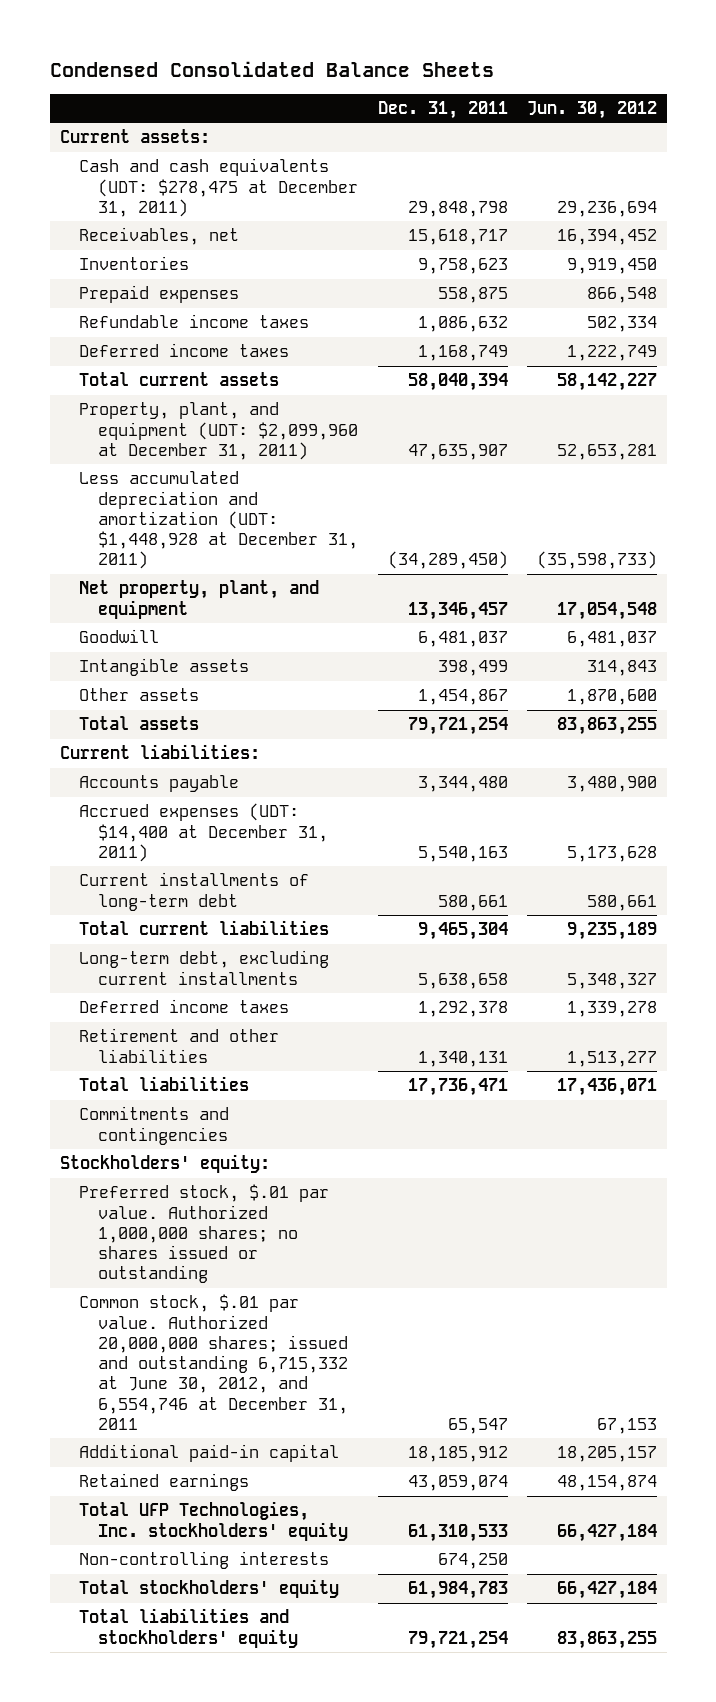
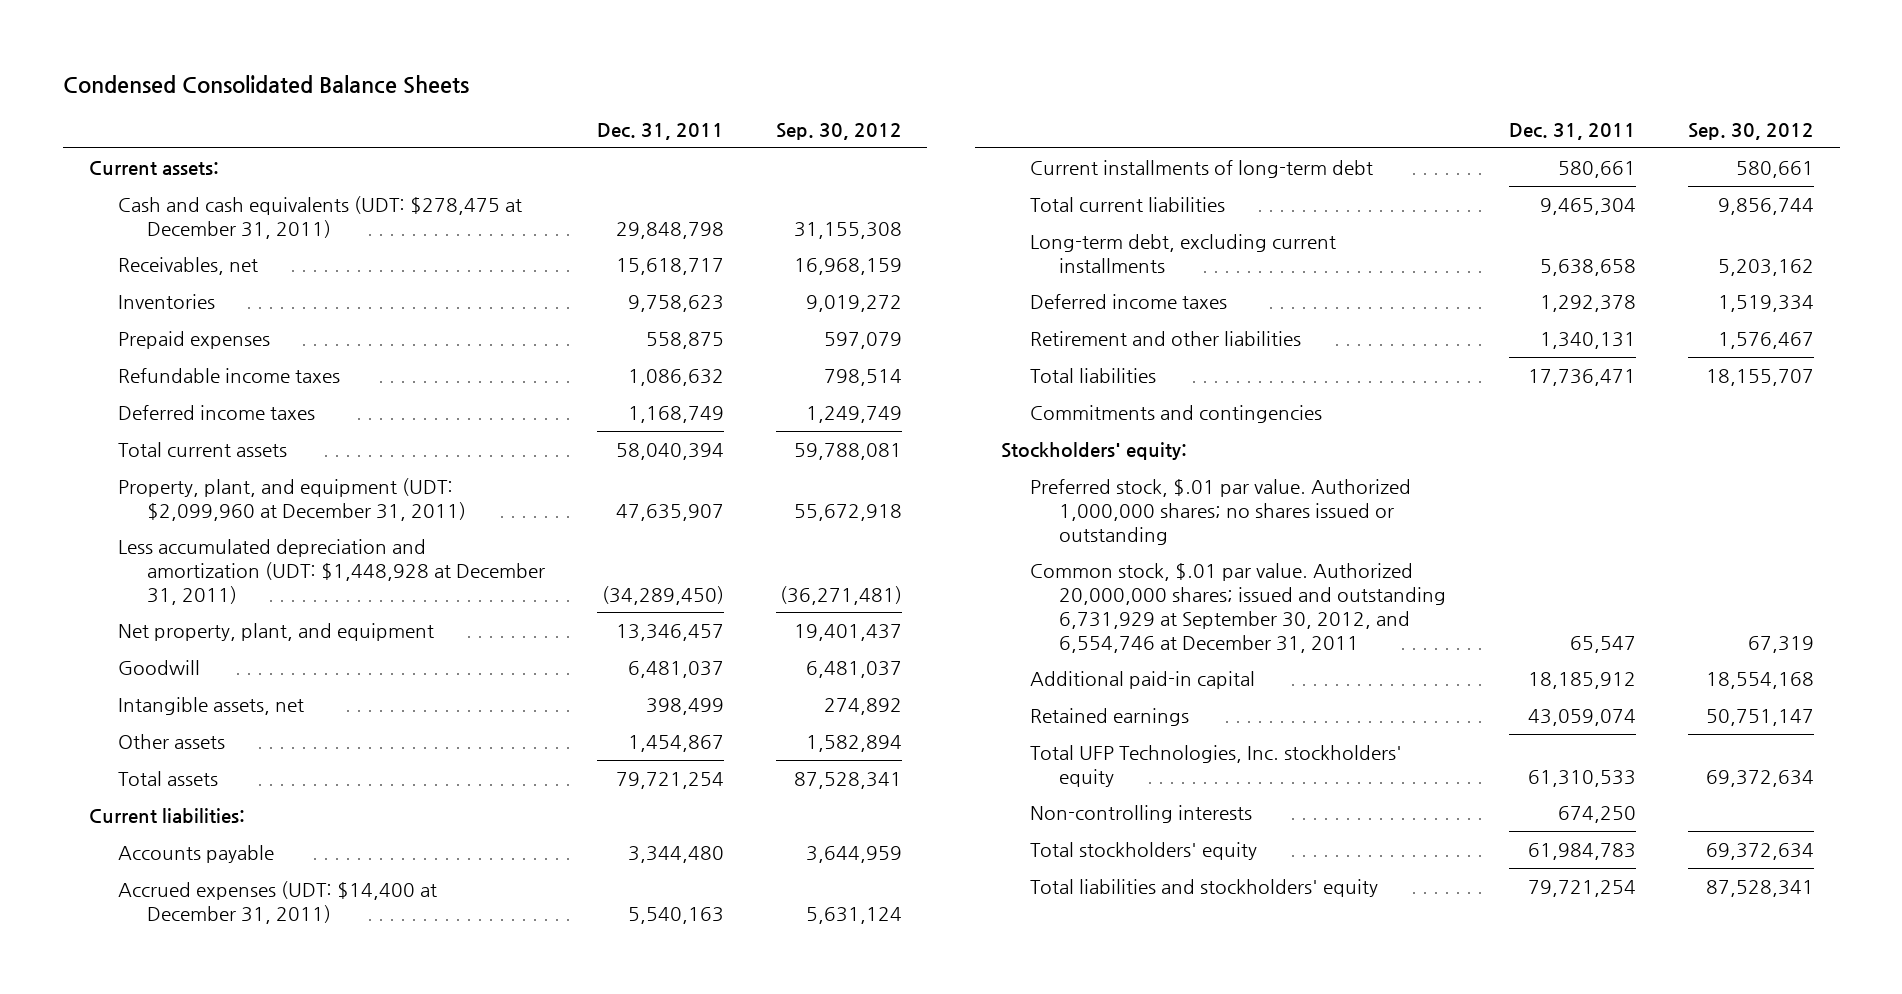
- | Dec. 31, 2011 | Jun. 30, 2012
+ | Dec. 31, 2011 | Sep. 30, 2012
- Intangible assets | 398,499 | 314,843
+ Intangible assets, net | 398,499 | 274,892
- Common stock, $.01 par value. Authorized 20,000,000 shares; issued and outstanding 6,715,332 at June 30, 2012, and 6,554,746 at December 31, 2011 | 65,547 | 67,153
+ Common stock, $.01 par value. Authorized 20,000,000 shares; issued and outstanding 6,731,929 at September 30, 2012, and 6,554,746 at December 31, 2011 | 65,547 | 67,319

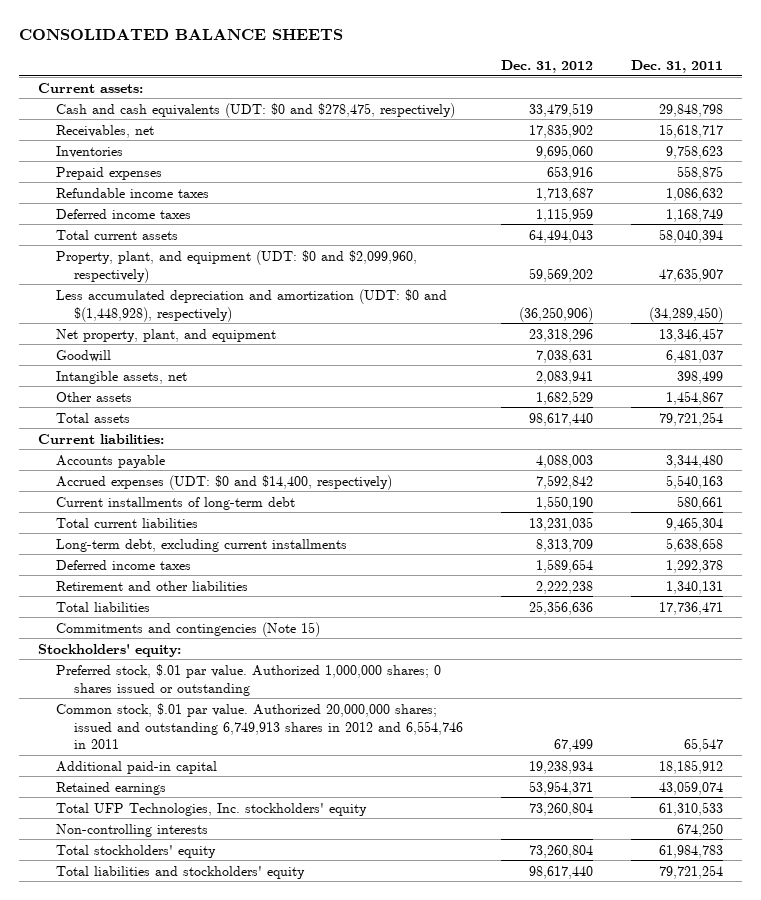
- Condensed Consolidated Balance Sheets
+ CONSOLIDATED BALANCE SHEETS
- | Dec. 31, 2011 | Sep. 30, 2012
+ | Dec. 31, 2012 | Dec. 31, 2011
- Cash and cash equivalents (UDT: $278,475 at December 31, 2011) | 29,848,798 | 31,155,308
+ Cash and cash equivalents (UDT: $0 and $278,475, respectively) | 33,479,519 | 29,848,798
- Property, plant, and equipment (UDT: $2,099,960 at December 31, 2011) | 47,635,907 | 55,672,918
- Less accumulated depreciation and amortization (UDT: $1,448,928 at December 31, 2011) | (34,289,450) | (36,271,481)
+ Property, plant, and equipment (UDT: $0 and $2,099,960, respectively) | 59,569,202 | 47,635,907
+ Less accumulated depreciation and amortization (UDT: $0 and $(1,448,928), respectively) | (36,250,906) | (34,289,450)
- Accrued expenses (UDT: $14,400 at December 31, 2011) | 5,540,163 | 5,631,124
+ Accrued expenses (UDT: $0 and $14,400, respectively) | 7,592,842 | 5,540,163
- Commitments and contingencies
+ Commitments and contingencies (Note 15)
- Preferred stock, $.01 par value. Authorized 1,000,000 shares; no shares issued or outstanding
- Common stock, $.01 par value. Authorized 20,000,000 shares; issued and outstanding 6,731,929 at September 30, 2012, and 6,554,746 at December 31, 2011 | 65,547 | 67,319
+ Preferred stock, $.01 par value. Authorized 1,000,000 shares; 0 shares issued or outstanding
+ Common stock, $.01 par value. Authorized 20,000,000 shares; issued and outstanding 6,749,913 shares in 2012 and 6,554,746 in 2011 | 67,499 | 65,547

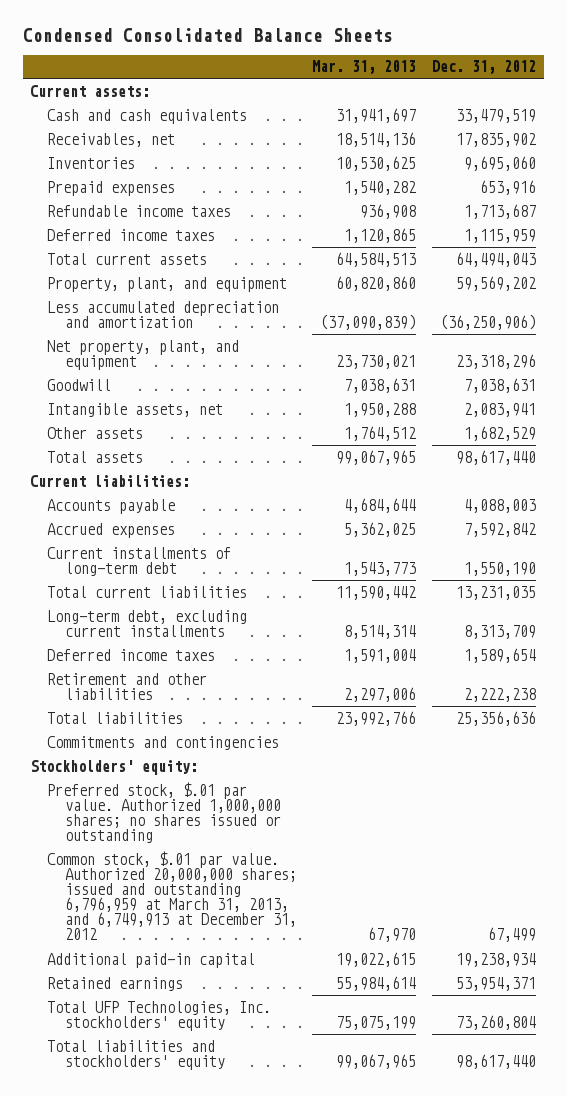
- CONSOLIDATED BALANCE SHEETS
+ Condensed Consolidated Balance Sheets
- | Dec. 31, 2012 | Dec. 31, 2011
+ | Mar. 31, 2013 | Dec. 31, 2012
- Cash and cash equivalents (UDT: $0 and $278,475, respectively) | 33,479,519 | 29,848,798
+ Cash and cash equivalents | 31,941,697 | 33,479,519
- Property, plant, and equipment (UDT: $0 and $2,099,960, respectively) | 59,569,202 | 47,635,907
- Less accumulated depreciation and amortization (UDT: $0 and $(1,448,928), respectively) | (36,250,906) | (34,289,450)
+ Property, plant, and equipment | 60,820,860 | 59,569,202
+ Less accumulated depreciation and amortization | (37,090,839) | (36,250,906)
- Accrued expenses (UDT: $0 and $14,400, respectively) | 7,592,842 | 5,540,163
+ Accrued expenses | 5,362,025 | 7,592,842
- Commitments and contingencies (Note 15)
+ Commitments and contingencies
- Preferred stock, $.01 par value. Authorized 1,000,000 shares; 0 shares issued or outstanding
- Common stock, $.01 par value. Authorized 20,000,000 shares; issued and outstanding 6,749,913 shares in 2012 and 6,554,746 in 2011 | 67,499 | 65,547
+ Preferred stock, $.01 par value. Authorized 1,000,000 shares; no shares issued or outstanding
+ Common stock, $.01 par value. Authorized 20,000,000 shares; issued and outstanding 6,796,959 at March 31, 2013, and 6,749,913 at December 31, 2012 | 67,970 | 67,499
- Non-controlling interests | | 674,250
- Total stockholders' equity | 73,260,804 | 61,984,783

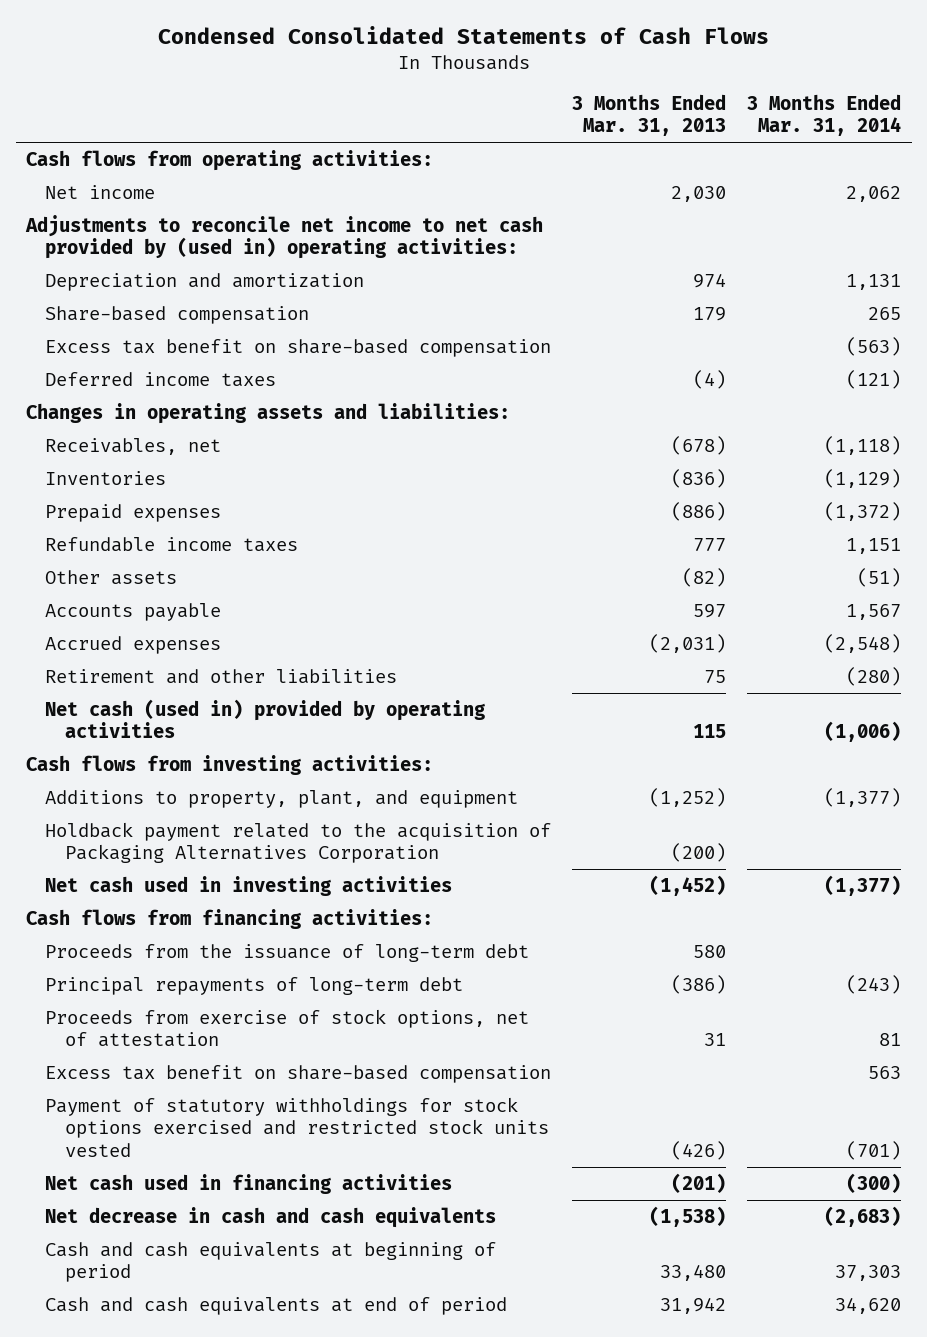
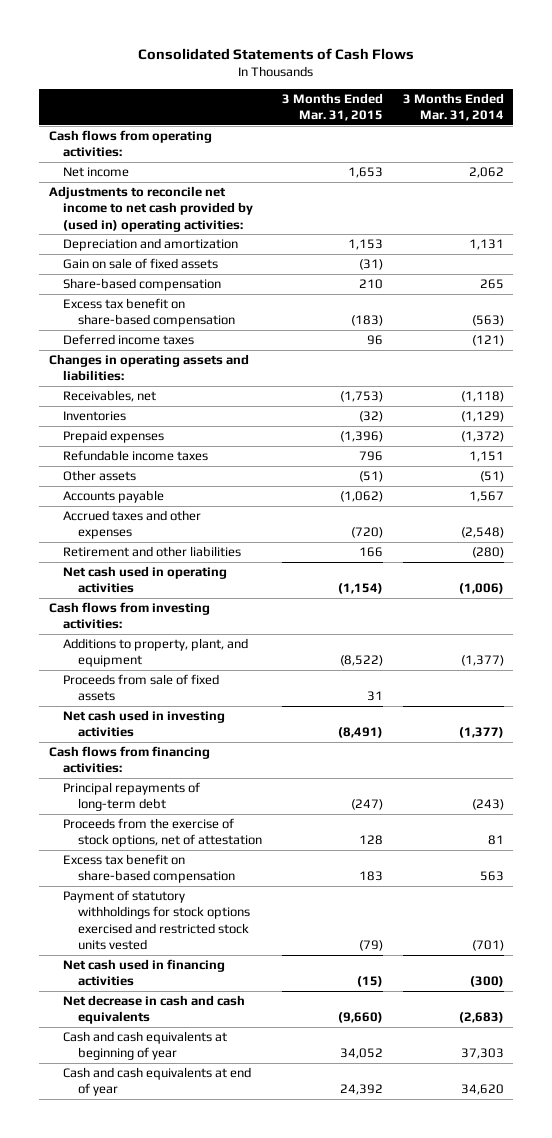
- Condensed Consolidated Statements of Cash Flows
+ Consolidated Statements of Cash Flows
- | 3 Months Ended Mar. 31, 2013 | 3 Months Ended Mar. 31, 2014
+ | 3 Months Ended Mar. 31, 2015 | 3 Months Ended Mar. 31, 2014
+ Gain on sale of fixed assets | (31) |
- Accrued expenses | (2,031) | (2,548)
+ Accrued taxes and other expenses | (720) | (2,548)
- Net cash (used in) provided by operating activities | 115 | (1,006)
+ Net cash used in operating activities | (1,154) | (1,006)
- Holdback payment related to the acquisition of Packaging Alternatives Corporation | (200) |
+ Proceeds from sale of fixed assets | 31 |
- Proceeds from the issuance of long-term debt | 580 |
- Proceeds from exercise of stock options, net of attestation | 31 | 81
+ Proceeds from the exercise of stock options, net of attestation | 128 | 81
- Cash and cash equivalents at beginning of period | 33,480 | 37,303
- Cash and cash equivalents at end of period | 31,942 | 34,620
+ Cash and cash equivalents at beginning of year | 34,052 | 37,303
+ Cash and cash equivalents at end of year | 24,392 | 34,620

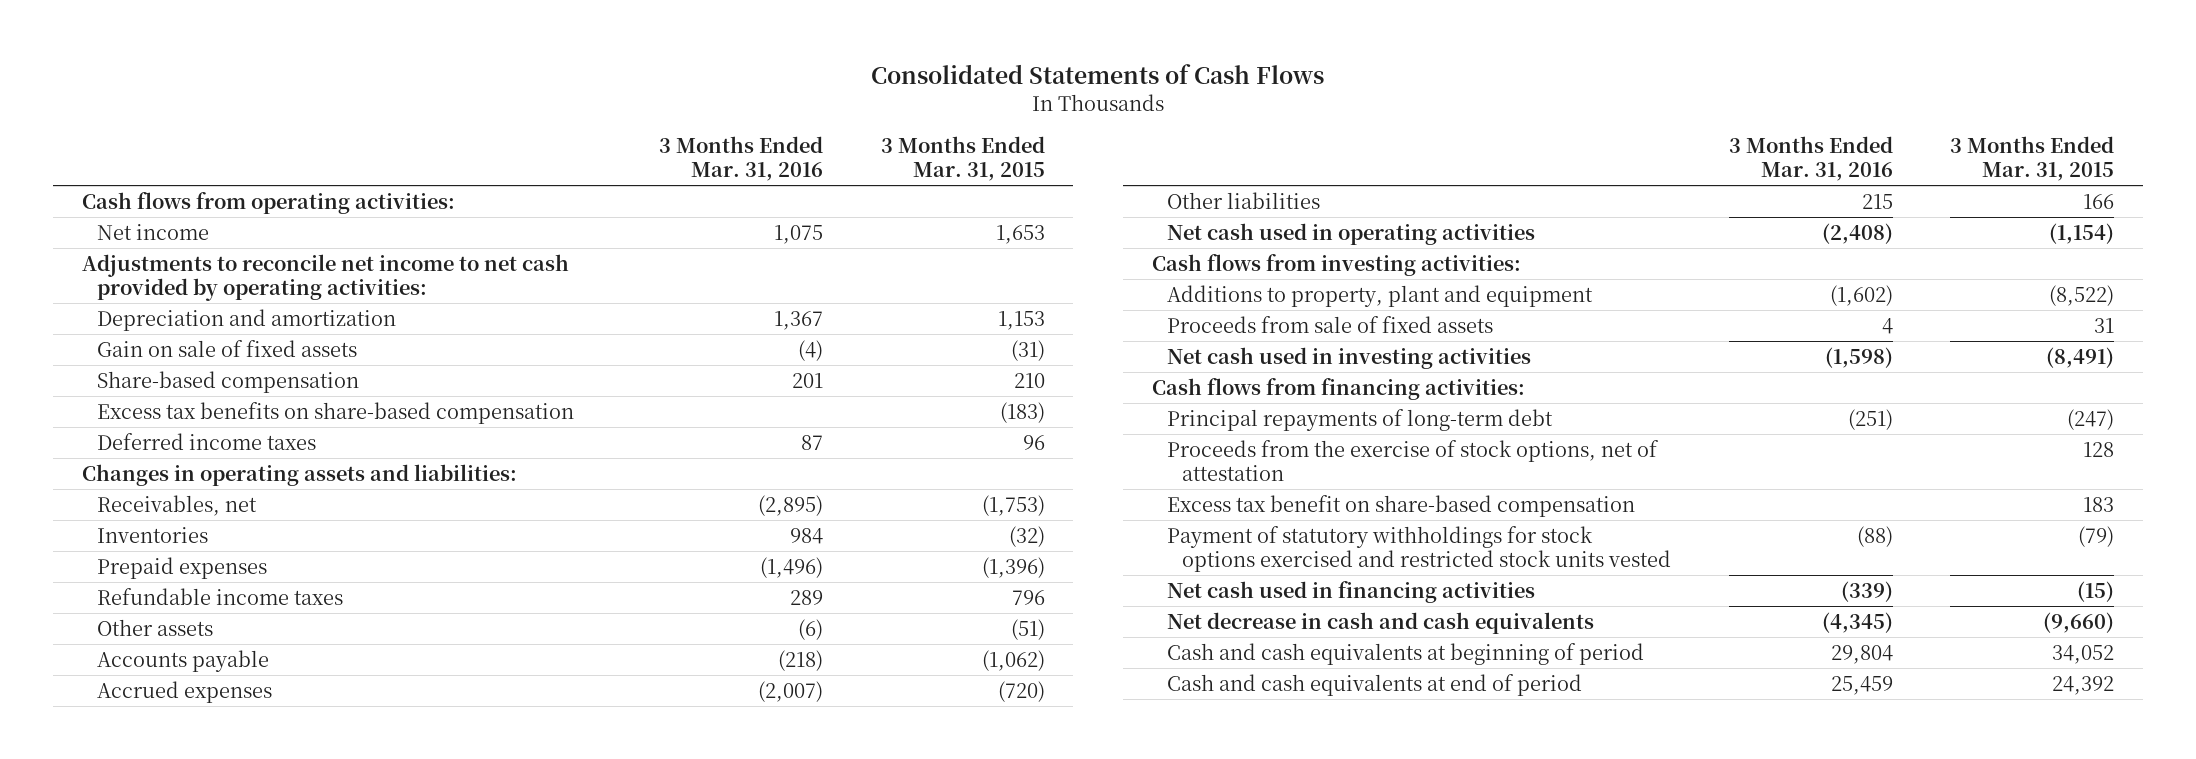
- | 3 Months Ended Mar. 31, 2015 | 3 Months Ended Mar. 31, 2014
+ | 3 Months Ended Mar. 31, 2016 | 3 Months Ended Mar. 31, 2015
- Adjustments to reconcile net income to net cash provided by (used in) operating activities:
+ Adjustments to reconcile net income to net cash provided by operating activities:
- Excess tax benefit on share-based compensation | (183) | (563)
+ Excess tax benefits on share-based compensation | | (183)
- Accrued taxes and other expenses | (720) | (2,548)
- Retirement and other liabilities | 166 | (280)
+ Accrued expenses | (2,007) | (720)
+ Other liabilities | 215 | 166
- Additions to property, plant, and equipment | (8,522) | (1,377)
+ Additions to property, plant and equipment | (1,602) | (8,522)
- Cash and cash equivalents at beginning of year | 34,052 | 37,303
- Cash and cash equivalents at end of year | 24,392 | 34,620
+ Cash and cash equivalents at beginning of period | 29,804 | 34,052
+ Cash and cash equivalents at end of period | 25,459 | 24,392

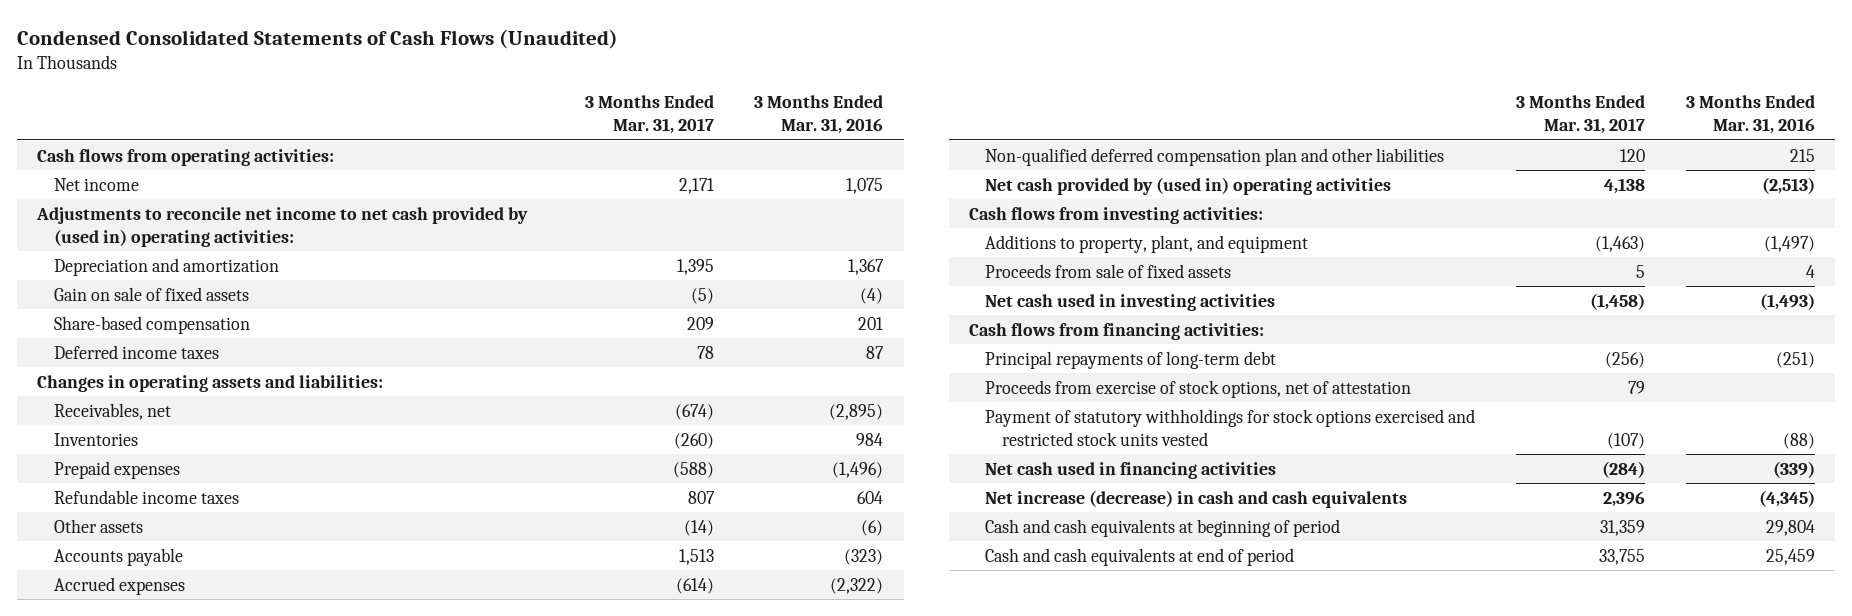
- Consolidated Statements of Cash Flows
+ Condensed Consolidated Statements of Cash Flows (Unaudited)
- | 3 Months Ended Mar. 31, 2016 | 3 Months Ended Mar. 31, 2015
+ | 3 Months Ended Mar. 31, 2017 | 3 Months Ended Mar. 31, 2016
- Adjustments to reconcile net income to net cash provided by operating activities:
+ Adjustments to reconcile net income to net cash provided by (used in) operating activities:
- Excess tax benefits on share-based compensation | | (183)
- Refundable income taxes | 289 | 796
+ Refundable income taxes | 807 | 604
- Accounts payable | (218) | (1,062)
- Accrued expenses | (2,007) | (720)
- Other liabilities | 215 | 166
- Net cash used in operating activities | (2,408) | (1,154)
+ Accounts payable | 1,513 | (323)
+ Accrued expenses | (614) | (2,322)
+ Non-qualified deferred compensation plan and other liabilities | 120 | 215
+ Net cash provided by (used in) operating activities | 4,138 | (2,513)
- Additions to property, plant and equipment | (1,602) | (8,522)
+ Additions to property, plant, and equipment | (1,463) | (1,497)
- Net cash used in investing activities | (1,598) | (8,491)
+ Net cash used in investing activities | (1,458) | (1,493)
- Proceeds from the exercise of stock options, net of attestation | | 128
- Excess tax benefit on share-based compensation | | 183
+ Proceeds from exercise of stock options, net of attestation | 79 |
- Net decrease in cash and cash equivalents | (4,345) | (9,660)
+ Net increase (decrease) in cash and cash equivalents | 2,396 | (4,345)

